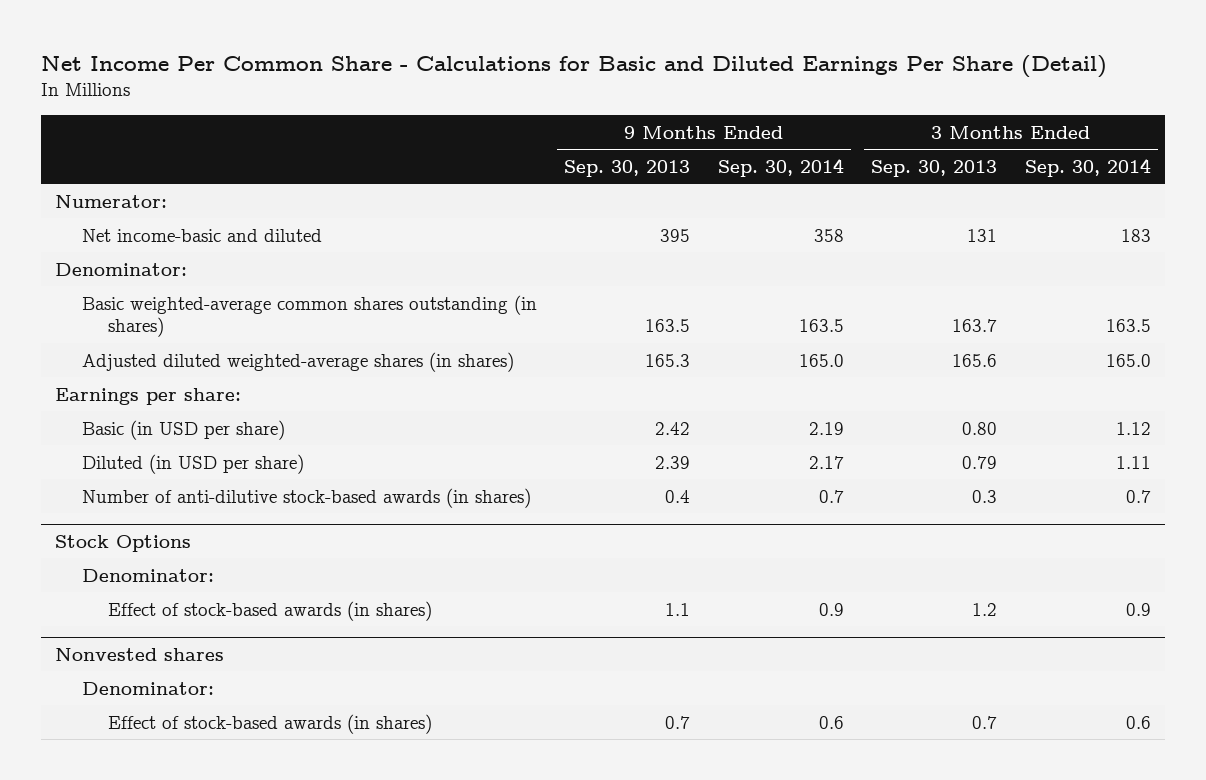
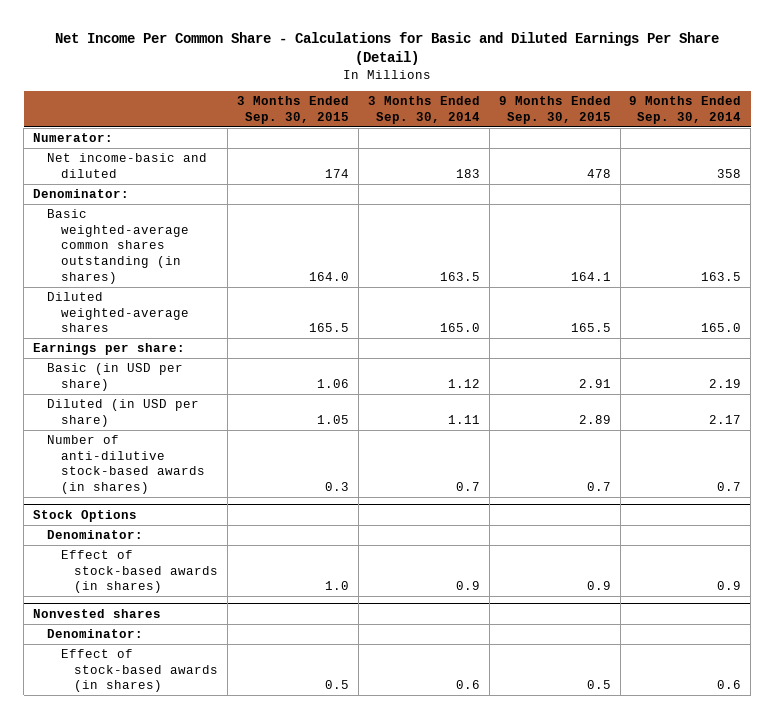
- | 9 Months Ended Sep. 30, 2013 | 9 Months Ended Sep. 30, 2014 | 3 Months Ended Sep. 30, 2013 | 3 Months Ended Sep. 30, 2014
+ | 3 Months Ended Sep. 30, 2015 | 3 Months Ended Sep. 30, 2014 | 9 Months Ended Sep. 30, 2015 | 9 Months Ended Sep. 30, 2014
- Adjusted diluted weighted-average shares (in shares) | 165.3 | 165.0 | 165.6 | 165.0
+ Diluted weighted-average shares | 165.5 | 165.0 | 165.5 | 165.0

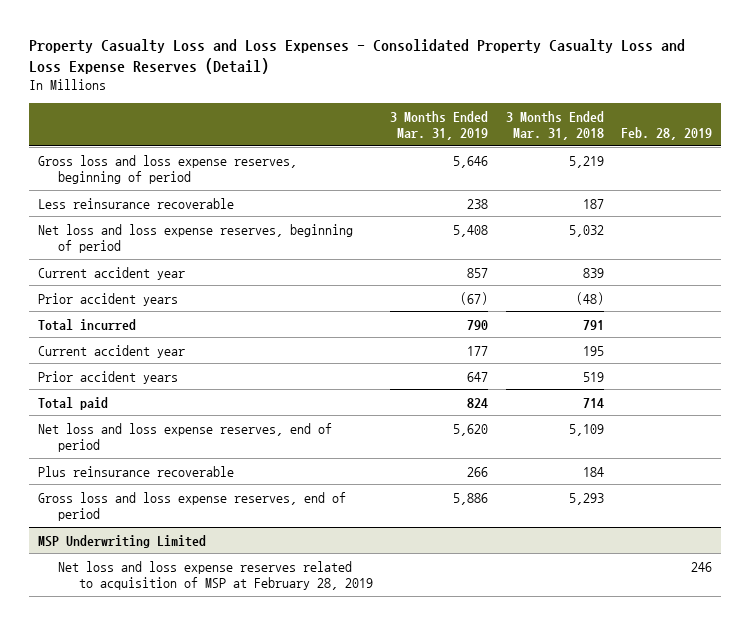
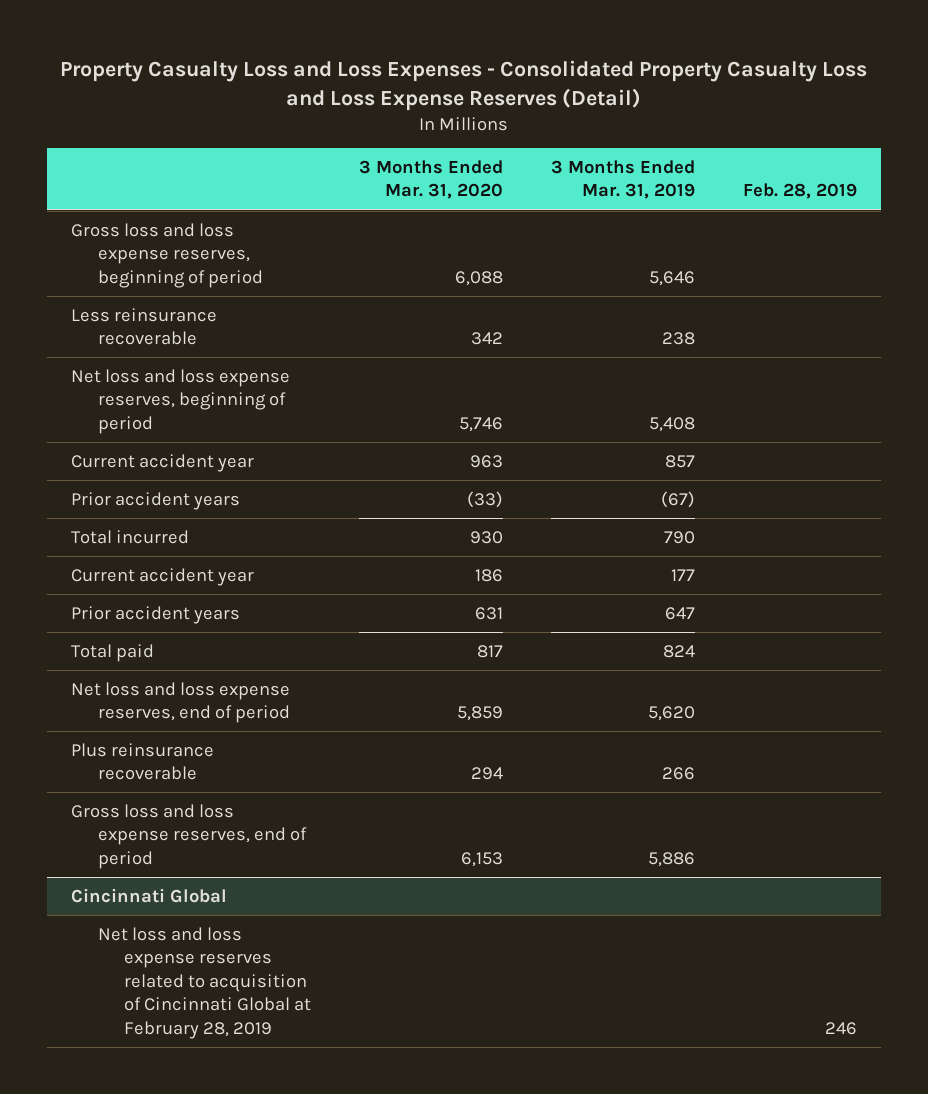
- | 3 Months Ended Mar. 31, 2019 | 3 Months Ended Mar. 31, 2018 | Feb. 28, 2019
+ | 3 Months Ended Mar. 31, 2020 | 3 Months Ended Mar. 31, 2019 | Feb. 28, 2019
- MSP Underwriting Limited
- Net loss and loss expense reserves related to acquisition of MSP at February 28, 2019 | | | 246
+ Cincinnati Global
+ Net loss and loss expense reserves related to acquisition of Cincinnati Global at February 28, 2019 | | | 246

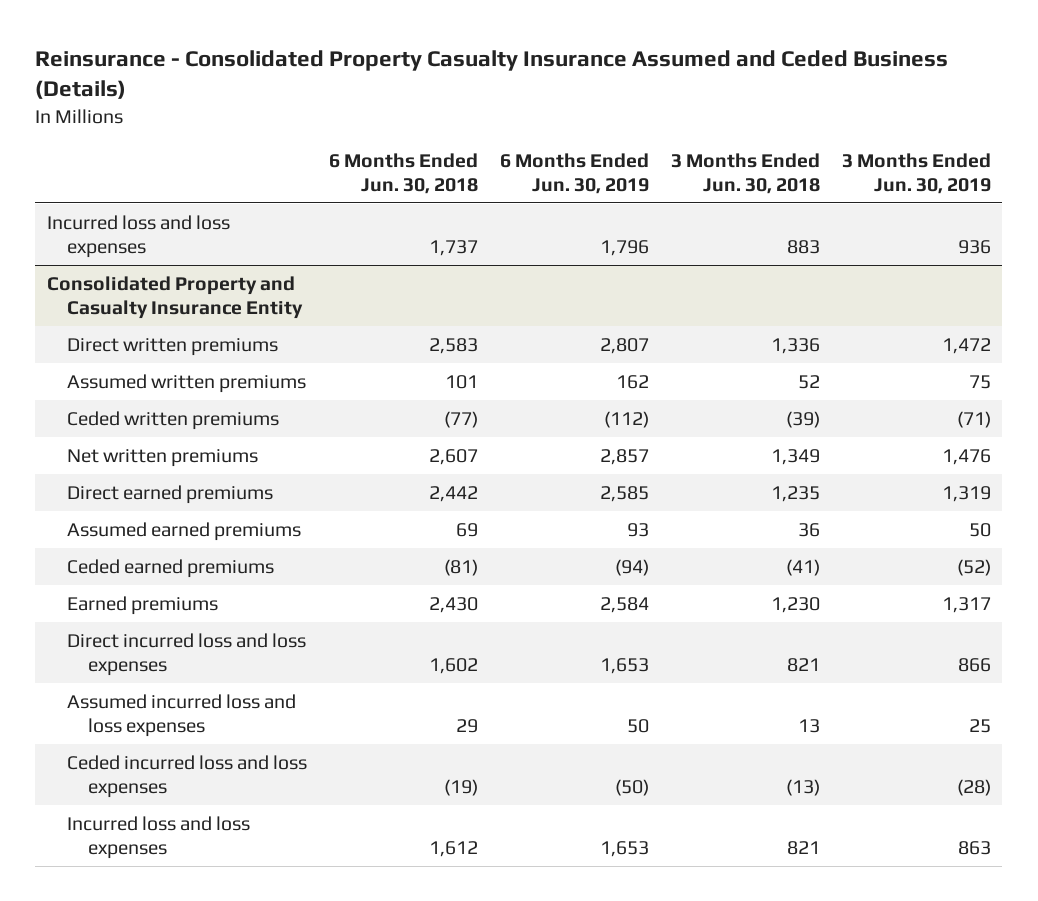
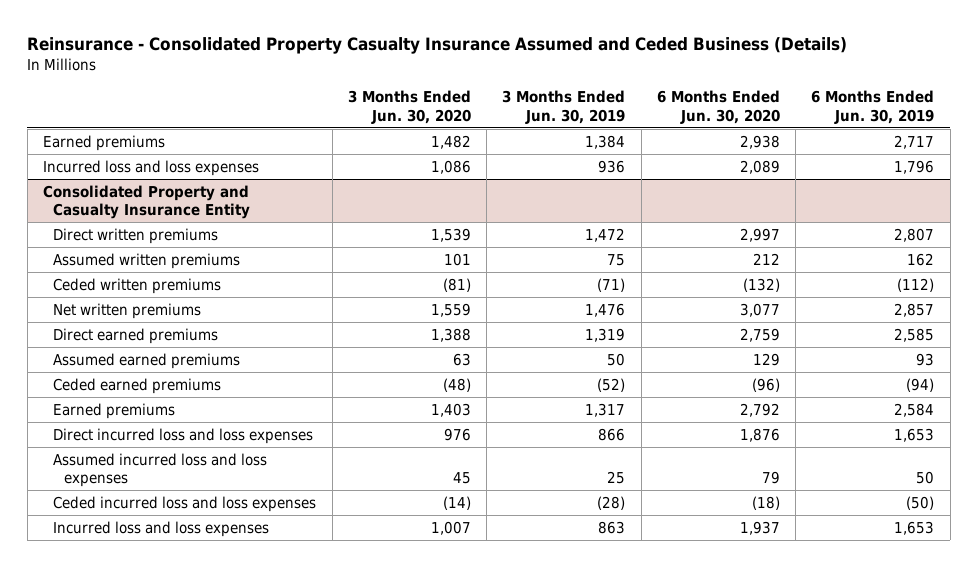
- | 6 Months Ended Jun. 30, 2018 | 6 Months Ended Jun. 30, 2019 | 3 Months Ended Jun. 30, 2018 | 3 Months Ended Jun. 30, 2019
+ | 3 Months Ended Jun. 30, 2020 | 3 Months Ended Jun. 30, 2019 | 6 Months Ended Jun. 30, 2020 | 6 Months Ended Jun. 30, 2019
+ Earned premiums | 1,482 | 1,384 | 2,938 | 2,717

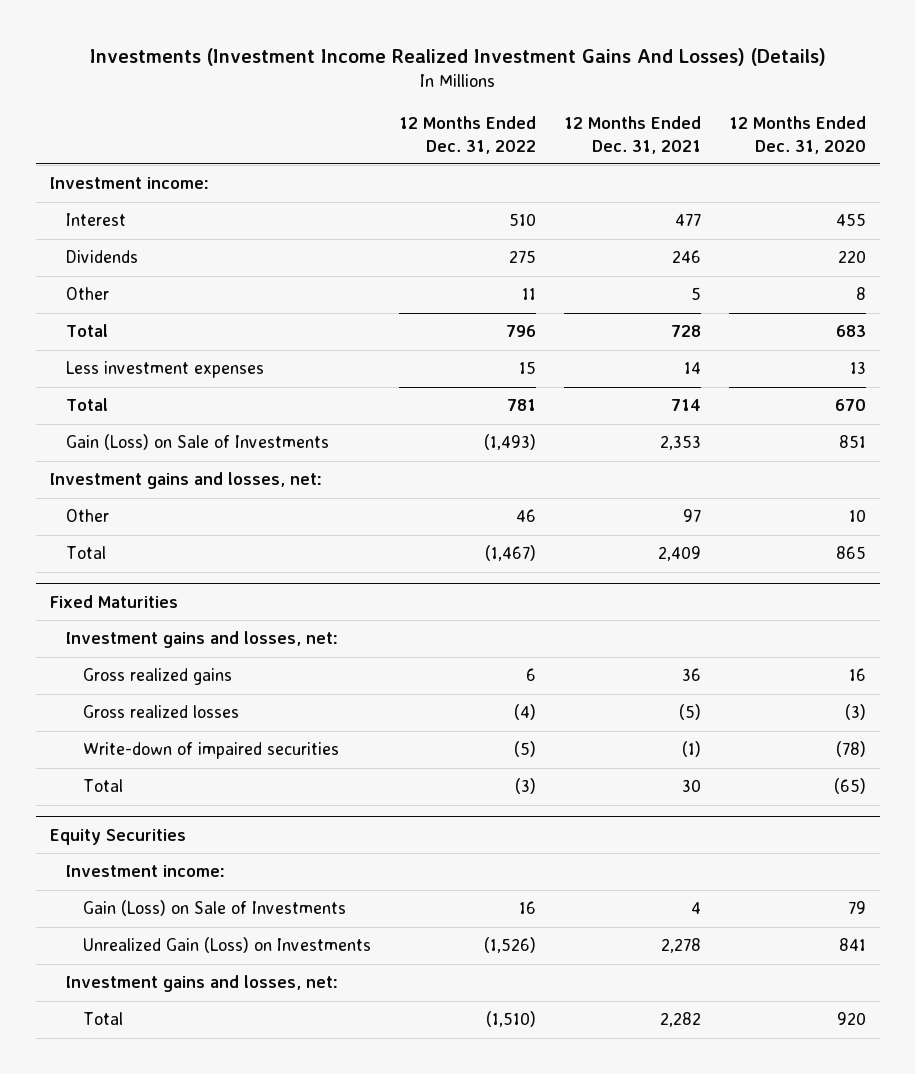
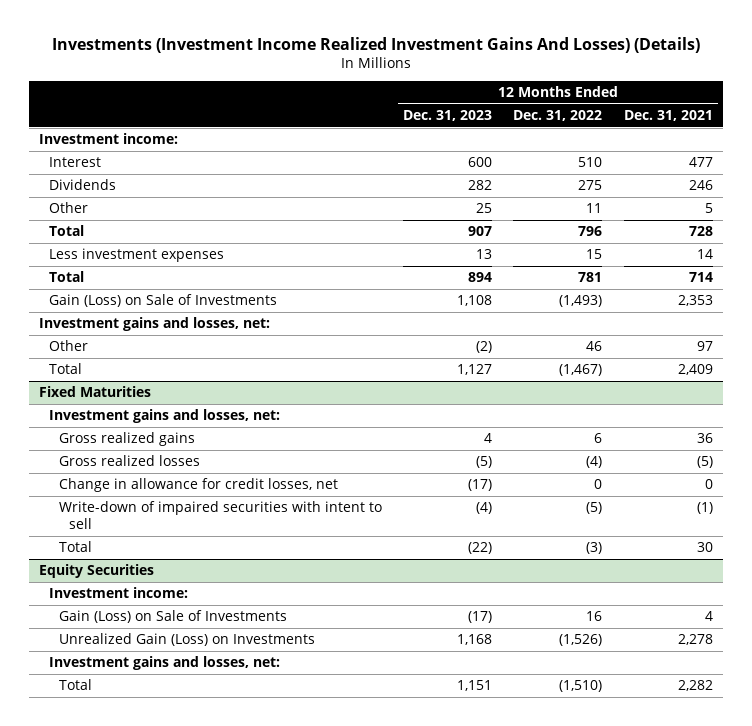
- | 12 Months Ended Dec. 31, 2022 | 12 Months Ended Dec. 31, 2021 | 12 Months Ended Dec. 31, 2020
+ | 12 Months Ended Dec. 31, 2023 | 12 Months Ended Dec. 31, 2022 | 12 Months Ended Dec. 31, 2021
@ Fixed Maturities
- Write-down of impaired securities | (5) | (1) | (78)
+ Change in allowance for credit losses, net | (17) | 0 | 0
+ Write-down of impaired securities with intent to sell | (4) | (5) | (1)

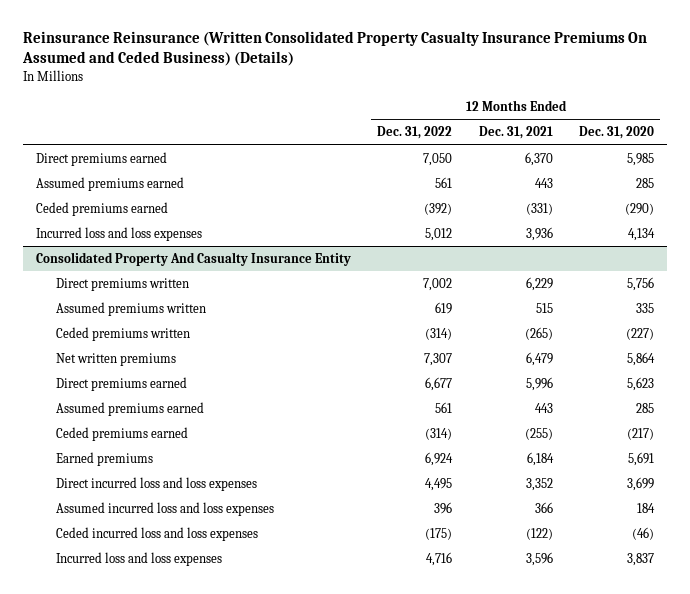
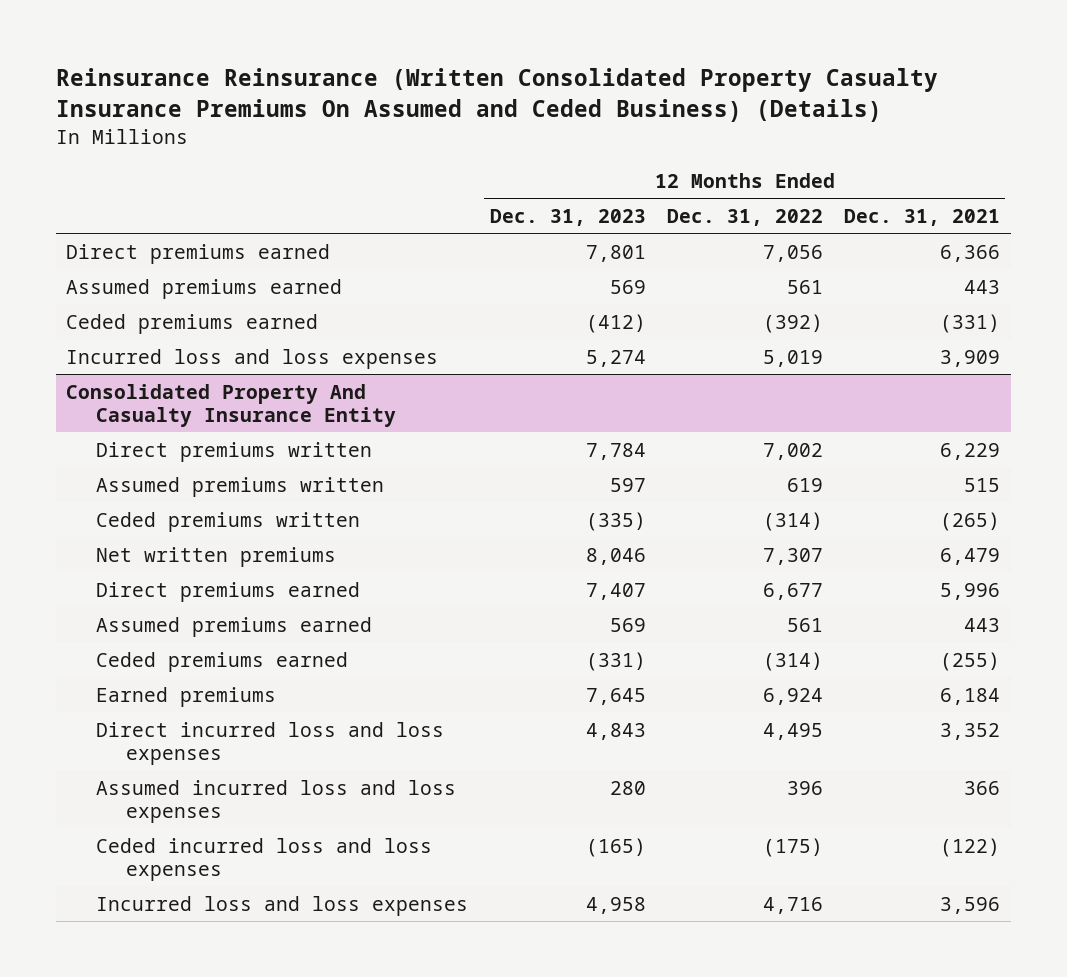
- | 12 Months Ended Dec. 31, 2022 | 12 Months Ended Dec. 31, 2021 | 12 Months Ended Dec. 31, 2020
+ | 12 Months Ended Dec. 31, 2023 | 12 Months Ended Dec. 31, 2022 | 12 Months Ended Dec. 31, 2021
- Direct premiums earned | 7,050 | 6,370 | 5,985
+ Direct premiums earned | 7,801 | 7,056 | 6,366
- Incurred loss and loss expenses | 5,012 | 3,936 | 4,134
+ Incurred loss and loss expenses | 5,274 | 5,019 | 3,909

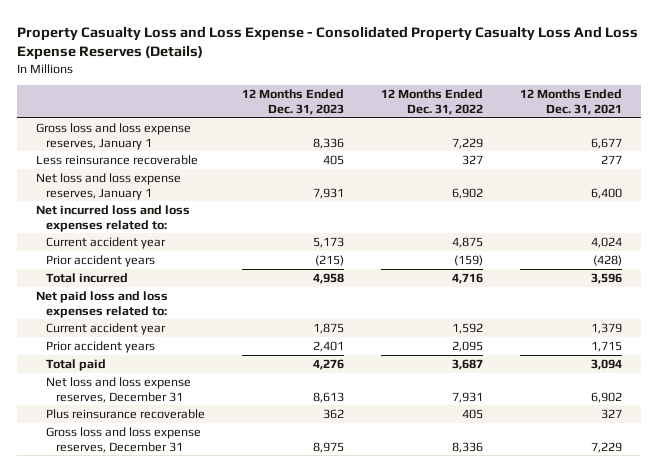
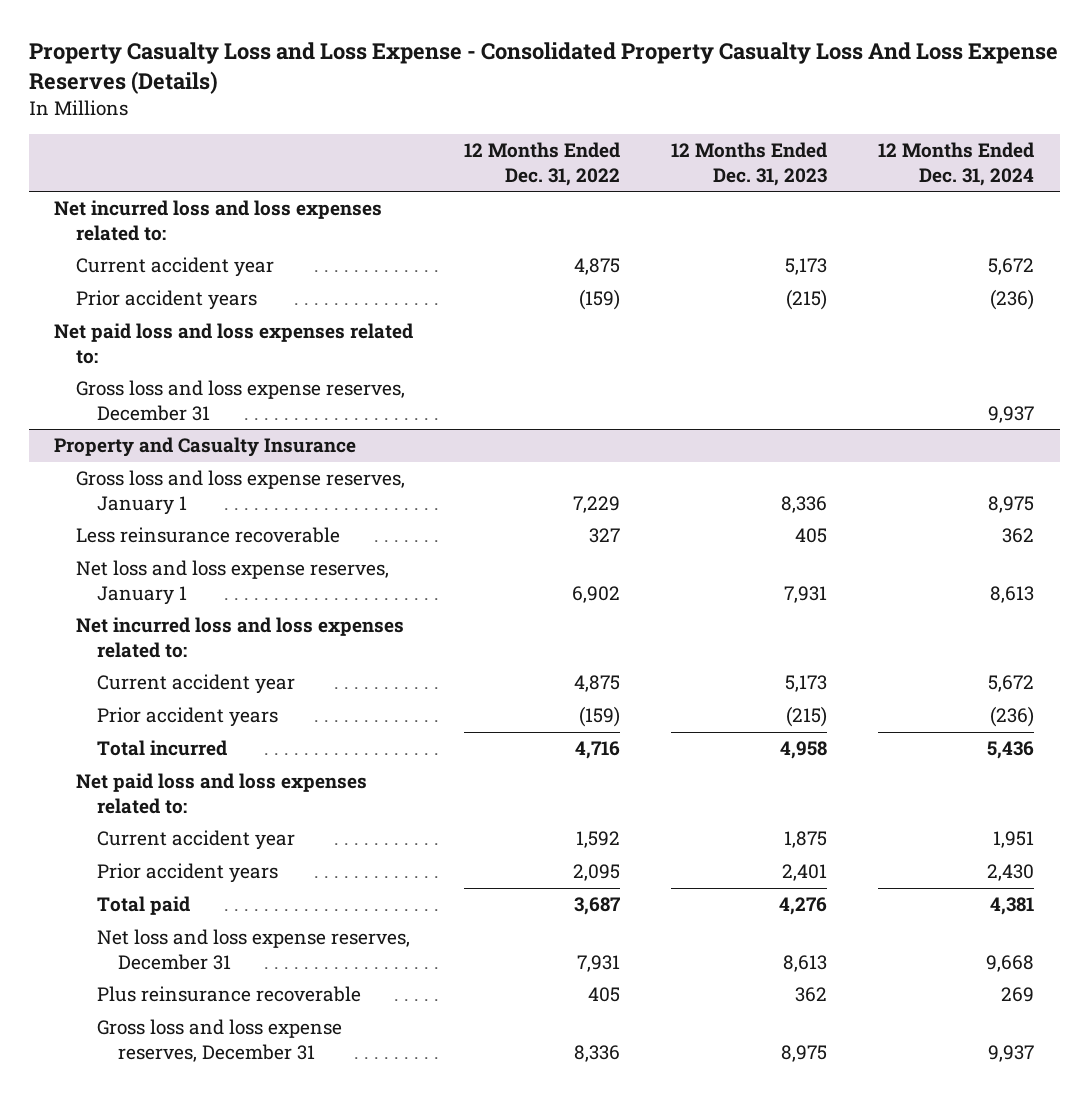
- | 12 Months Ended Dec. 31, 2023 | 12 Months Ended Dec. 31, 2022 | 12 Months Ended Dec. 31, 2021
+ | 12 Months Ended Dec. 31, 2022 | 12 Months Ended Dec. 31, 2023 | 12 Months Ended Dec. 31, 2024
+ Net incurred loss and loss expenses related to:
+ Current accident year | 4,875 | 5,173 | 5,672
+ Prior accident years | (159) | (215) | (236)
+ Net paid loss and loss expenses related to:
+ Gross loss and loss expense reserves, December 31 | | | 9,937
+ Property and Casualty Insurance

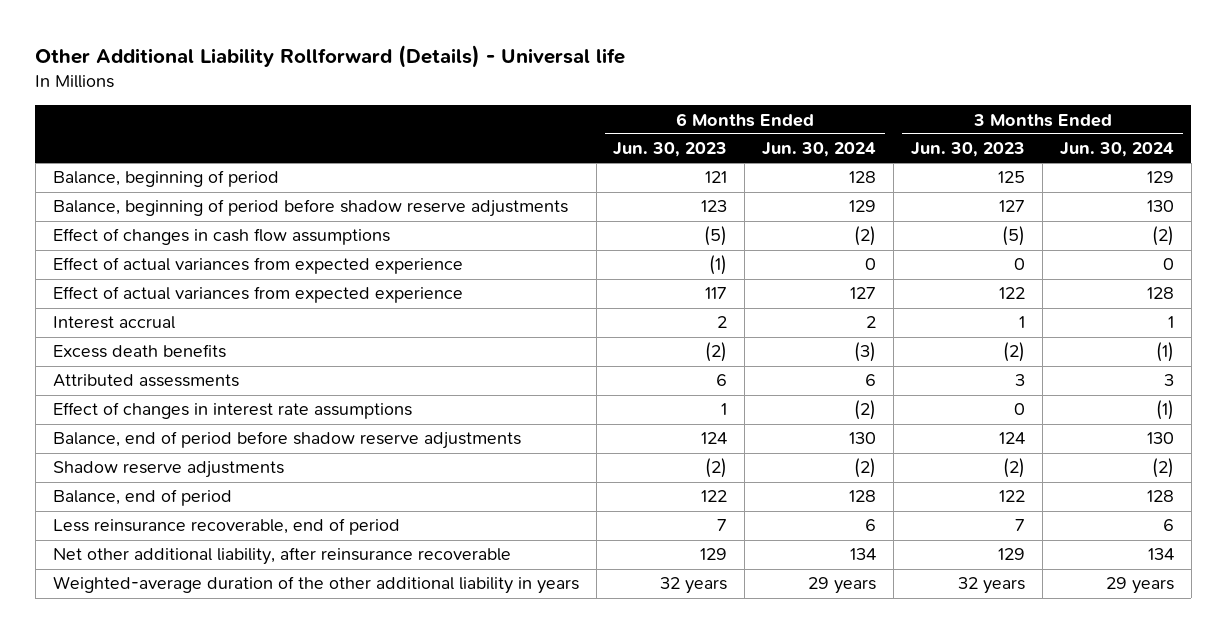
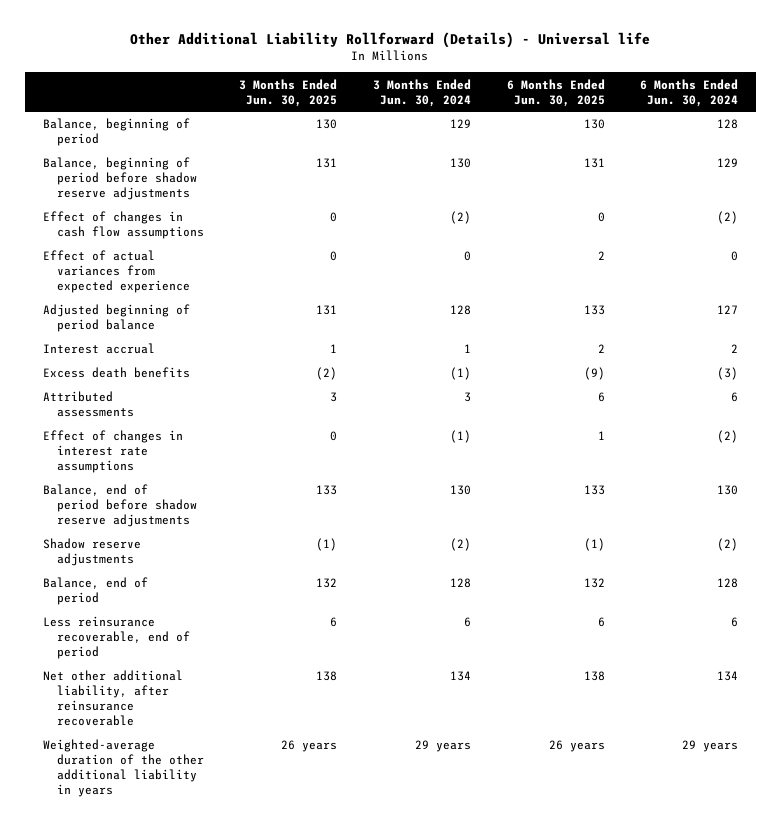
- | 6 Months Ended Jun. 30, 2023 | 6 Months Ended Jun. 30, 2024 | 3 Months Ended Jun. 30, 2023 | 3 Months Ended Jun. 30, 2024
+ | 3 Months Ended Jun. 30, 2025 | 3 Months Ended Jun. 30, 2024 | 6 Months Ended Jun. 30, 2025 | 6 Months Ended Jun. 30, 2024
- Effect of actual variances from expected experience | 117 | 127 | 122 | 128
+ Adjusted beginning of period balance | 131 | 128 | 133 | 127

